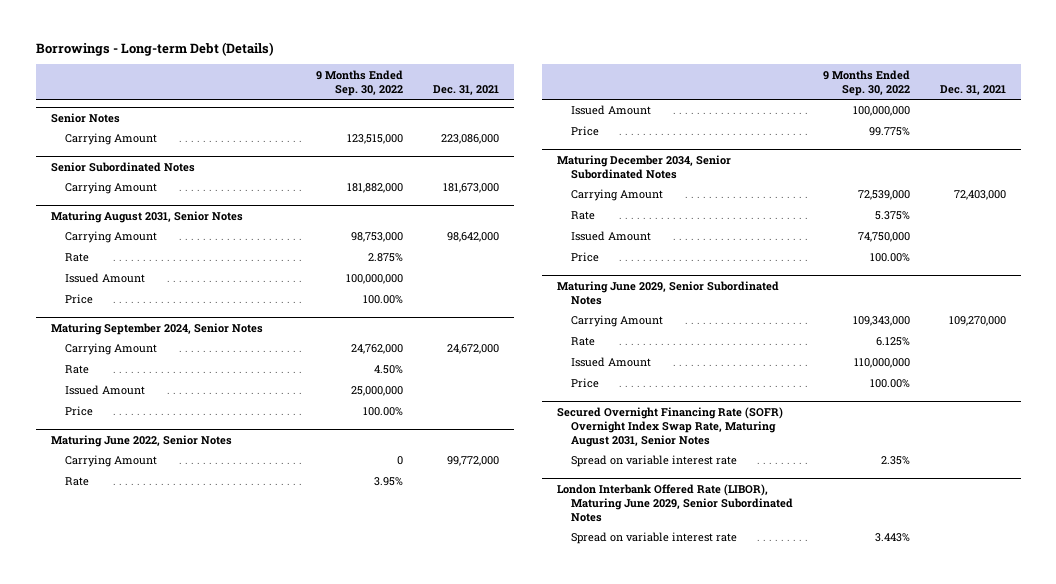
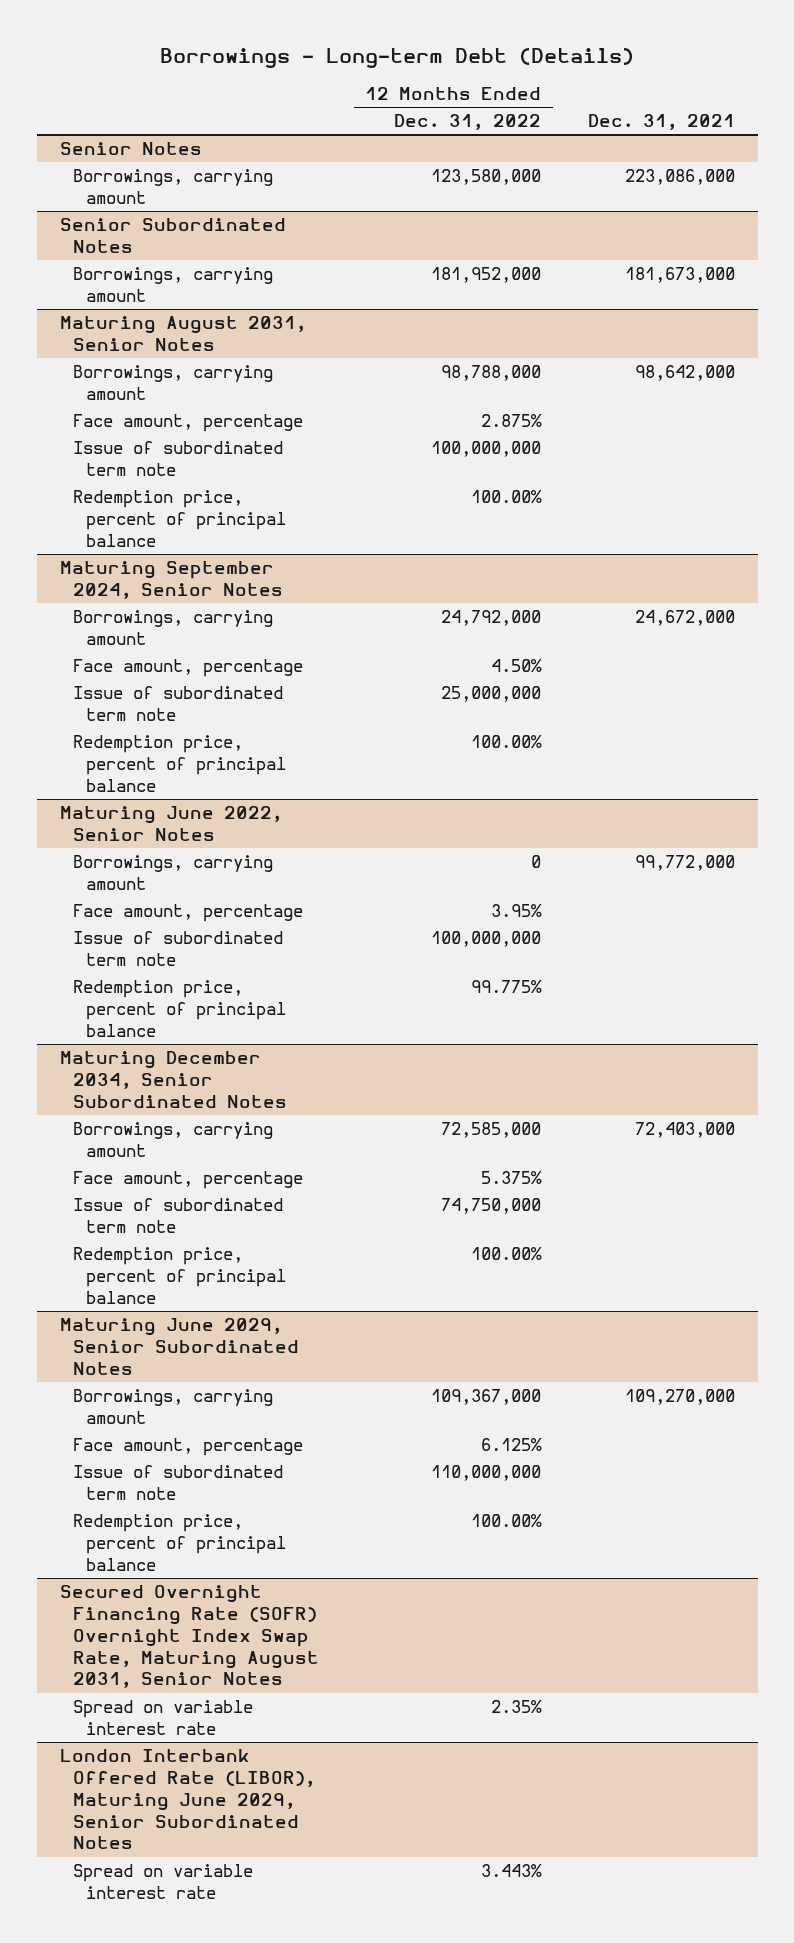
- | 9 Months Ended Sep. 30, 2022 | Dec. 31, 2021
+ | 12 Months Ended Dec. 31, 2022 | Dec. 31, 2021
@ Senior Notes
- Carrying Amount | 123,515,000 | 223,086,000
+ Borrowings, carrying amount | 123,580,000 | 223,086,000
@ Senior Subordinated Notes
- Carrying Amount | 181,882,000 | 181,673,000
+ Borrowings, carrying amount | 181,952,000 | 181,673,000
@ Maturing August 2031, Senior Notes
- Carrying Amount | 98,753,000 | 98,642,000
- Rate | 2.875% |
- Issued Amount | 100,000,000 |
- Price | 100.00% |
+ Borrowings, carrying amount | 98,788,000 | 98,642,000
+ Face amount, percentage | 2.875% |
+ Issue of subordinated term note | 100,000,000 |
+ Redemption price, percent of principal balance | 100.00% |
@ Maturing September 2024, Senior Notes
- Carrying Amount | 24,762,000 | 24,672,000
- Rate | 4.50% |
- Issued Amount | 25,000,000 |
- Price | 100.00% |
+ Borrowings, carrying amount | 24,792,000 | 24,672,000
+ Face amount, percentage | 4.50% |
+ Issue of subordinated term note | 25,000,000 |
+ Redemption price, percent of principal balance | 100.00% |
@ Maturing June 2022, Senior Notes
- Carrying Amount | 0 | 99,772,000
- Rate | 3.95% |
- Issued Amount | 100,000,000 |
- Price | 99.775% |
+ Borrowings, carrying amount | 0 | 99,772,000
+ Face amount, percentage | 3.95% |
+ Issue of subordinated term note | 100,000,000 |
+ Redemption price, percent of principal balance | 99.775% |
@ Maturing December 2034, Senior Subordinated Notes
- Carrying Amount | 72,539,000 | 72,403,000
- Rate | 5.375% |
- Issued Amount | 74,750,000 |
- Price | 100.00% |
+ Borrowings, carrying amount | 72,585,000 | 72,403,000
+ Face amount, percentage | 5.375% |
+ Issue of subordinated term note | 74,750,000 |
+ Redemption price, percent of principal balance | 100.00% |
@ Maturing June 2029, Senior Subordinated Notes
- Carrying Amount | 109,343,000 | 109,270,000
- Rate | 6.125% |
- Issued Amount | 110,000,000 |
- Price | 100.00% |
+ Borrowings, carrying amount | 109,367,000 | 109,270,000
+ Face amount, percentage | 6.125% |
+ Issue of subordinated term note | 110,000,000 |
+ Redemption price, percent of principal balance | 100.00% |

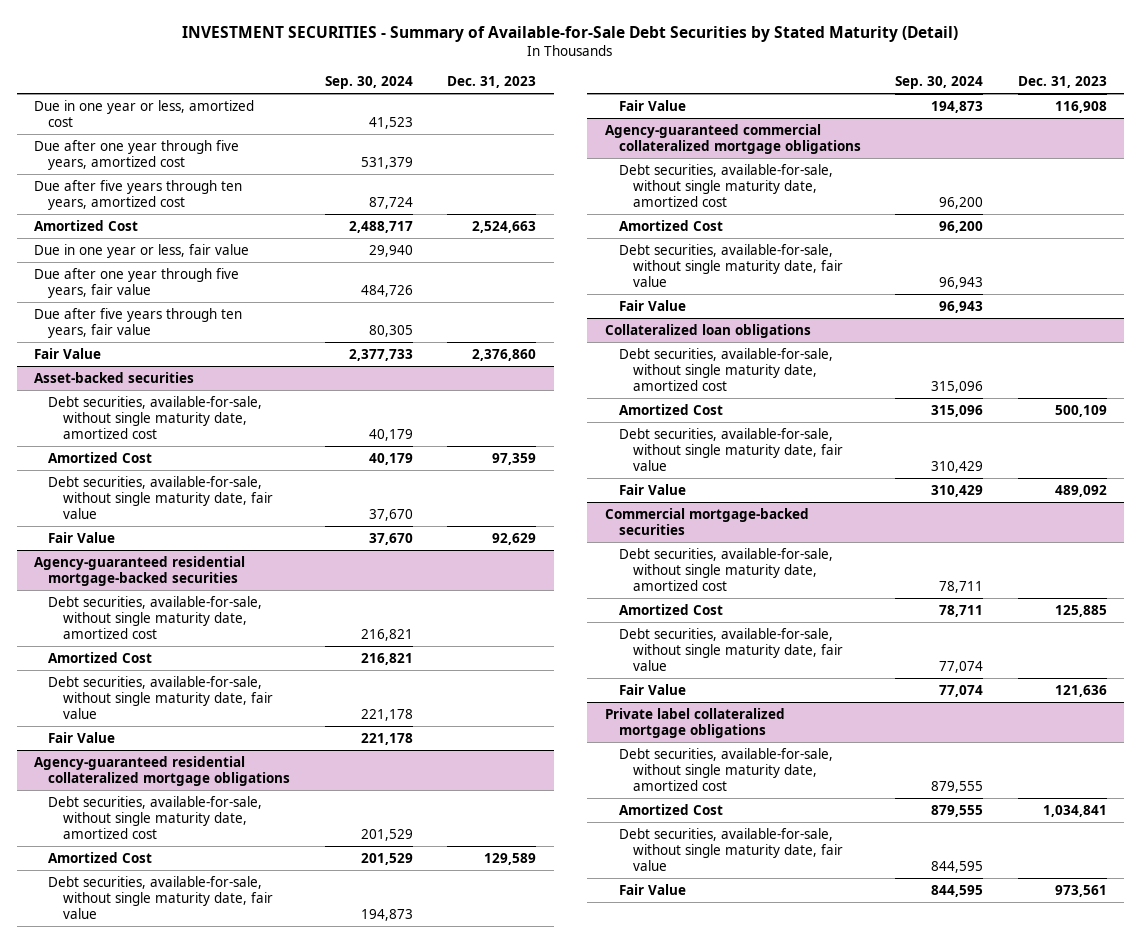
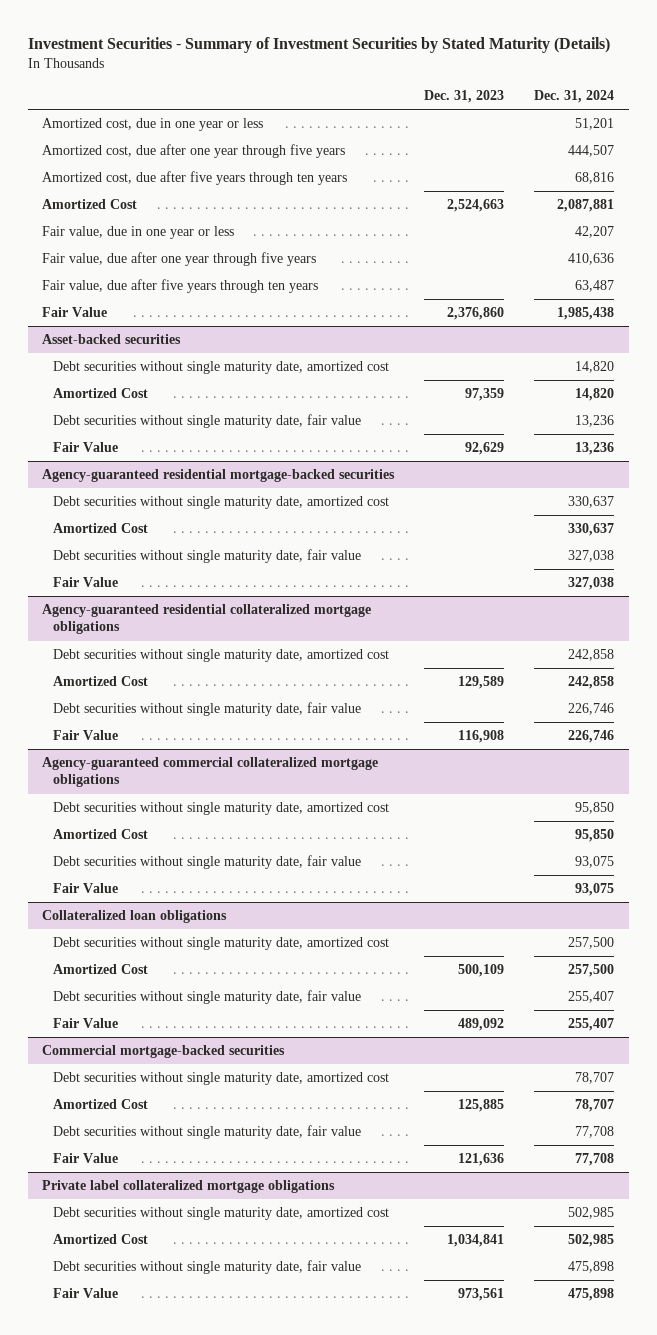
- INVESTMENT SECURITIES - Summary of Available-for-Sale Debt Securities by Stated Maturity (Detail)
+ Investment Securities - Summary of Investment Securities by Stated Maturity (Details)
- | Sep. 30, 2024 | Dec. 31, 2023
+ | Dec. 31, 2023 | Dec. 31, 2024
- Due in one year or less, amortized cost | 41,523 |
- Due after one year through five years, amortized cost | 531,379 |
- Due after five years through ten years, amortized cost | 87,724 |
+ Amortized cost, due in one year or less | | 51,201
+ Amortized cost, due after one year through five years | | 444,507
+ Amortized cost, due after five years through ten years | | 68,816
- Due in one year or less, fair value | 29,940 |
- Due after one year through five years, fair value | 484,726 |
- Due after five years through ten years, fair value | 80,305 |
+ Fair value, due in one year or less | | 42,207
+ Fair value, due after one year through five years | | 410,636
+ Fair value, due after five years through ten years | | 63,487
@ Asset-backed securities
- Debt securities, available-for-sale, without single maturity date, amortized cost | 40,179 |
+ Debt securities without single maturity date, amortized cost | | 14,820
- Debt securities, available-for-sale, without single maturity date, fair value | 37,670 |
+ Debt securities without single maturity date, fair value | | 13,236
@ Agency-guaranteed residential mortgage-backed securities
- Debt securities, available-for-sale, without single maturity date, amortized cost | 216,821 |
+ Debt securities without single maturity date, amortized cost | | 330,637
- Debt securities, available-for-sale, without single maturity date, fair value | 221,178 |
+ Debt securities without single maturity date, fair value | | 327,038
@ Agency-guaranteed residential collateralized mortgage obligations
- Debt securities, available-for-sale, without single maturity date, amortized cost | 201,529 |
+ Debt securities without single maturity date, amortized cost | | 242,858
- Debt securities, available-for-sale, without single maturity date, fair value | 194,873 |
+ Debt securities without single maturity date, fair value | | 226,746
@ Agency-guaranteed commercial collateralized mortgage obligations
- Debt securities, available-for-sale, without single maturity date, amortized cost | 96,200 |
+ Debt securities without single maturity date, amortized cost | | 95,850
- Debt securities, available-for-sale, without single maturity date, fair value | 96,943 |
+ Debt securities without single maturity date, fair value | | 93,075
@ Collateralized loan obligations
- Debt securities, available-for-sale, without single maturity date, amortized cost | 315,096 |
+ Debt securities without single maturity date, amortized cost | | 257,500
- Debt securities, available-for-sale, without single maturity date, fair value | 310,429 |
+ Debt securities without single maturity date, fair value | | 255,407
@ Commercial mortgage-backed securities
- Debt securities, available-for-sale, without single maturity date, amortized cost | 78,711 |
+ Debt securities without single maturity date, amortized cost | | 78,707
- Debt securities, available-for-sale, without single maturity date, fair value | 77,074 |
+ Debt securities without single maturity date, fair value | | 77,708
@ Private label collateralized mortgage obligations
- Debt securities, available-for-sale, without single maturity date, amortized cost | 879,555 |
+ Debt securities without single maturity date, amortized cost | | 502,985
- Debt securities, available-for-sale, without single maturity date, fair value | 844,595 |
+ Debt securities without single maturity date, fair value | | 475,898

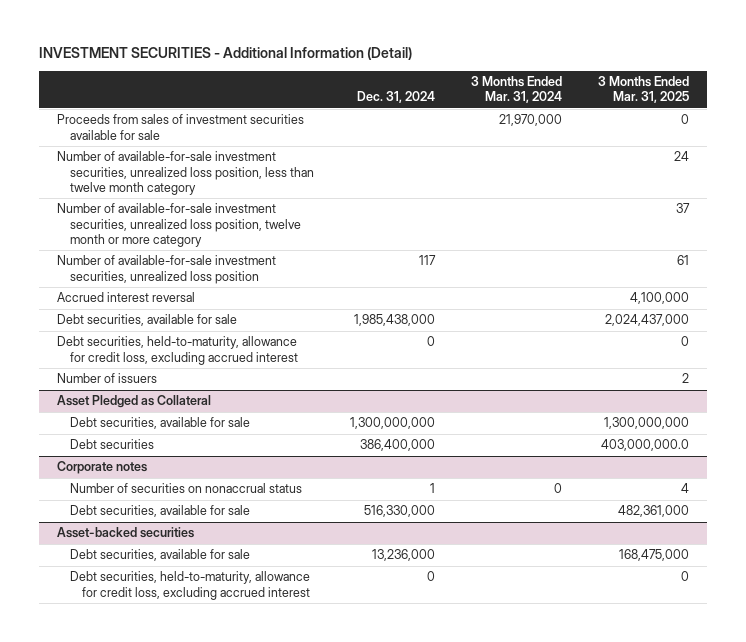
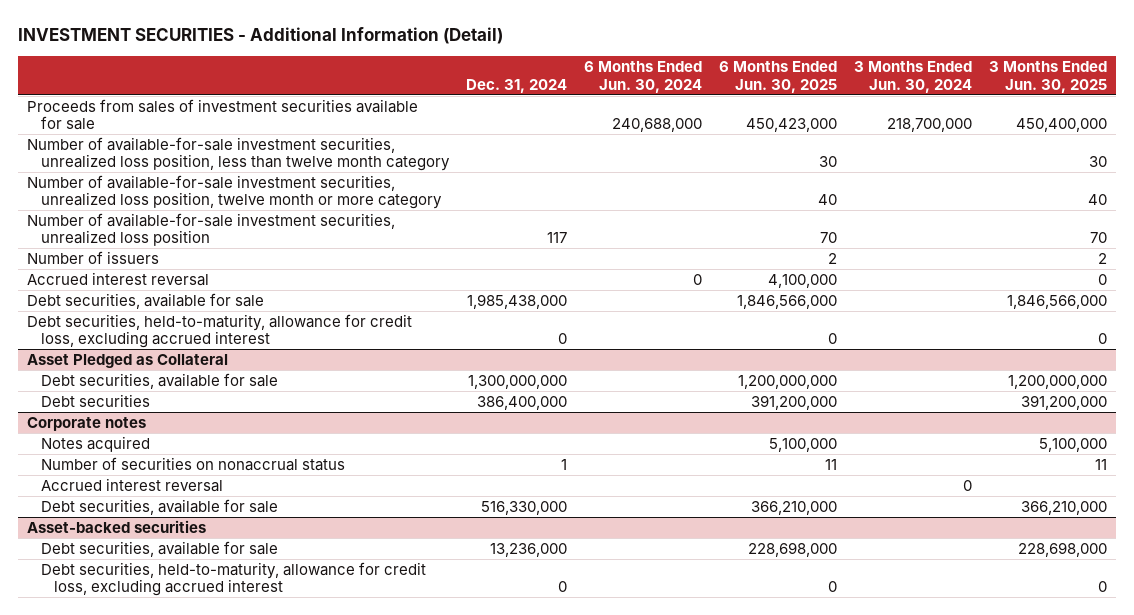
- | Dec. 31, 2024 | 3 Months Ended Mar. 31, 2024 | 3 Months Ended Mar. 31, 2025
+ | Dec. 31, 2024 | 6 Months Ended Jun. 30, 2024 | 6 Months Ended Jun. 30, 2025 | 3 Months Ended Jun. 30, 2024 | 3 Months Ended Jun. 30, 2025
moved up: Number of issuers | | | 2 | | 2
@ Corporate notes
+ Notes acquired | | | 5,100,000 | | 5,100,000
+ Accrued interest reversal | | | | 0 |

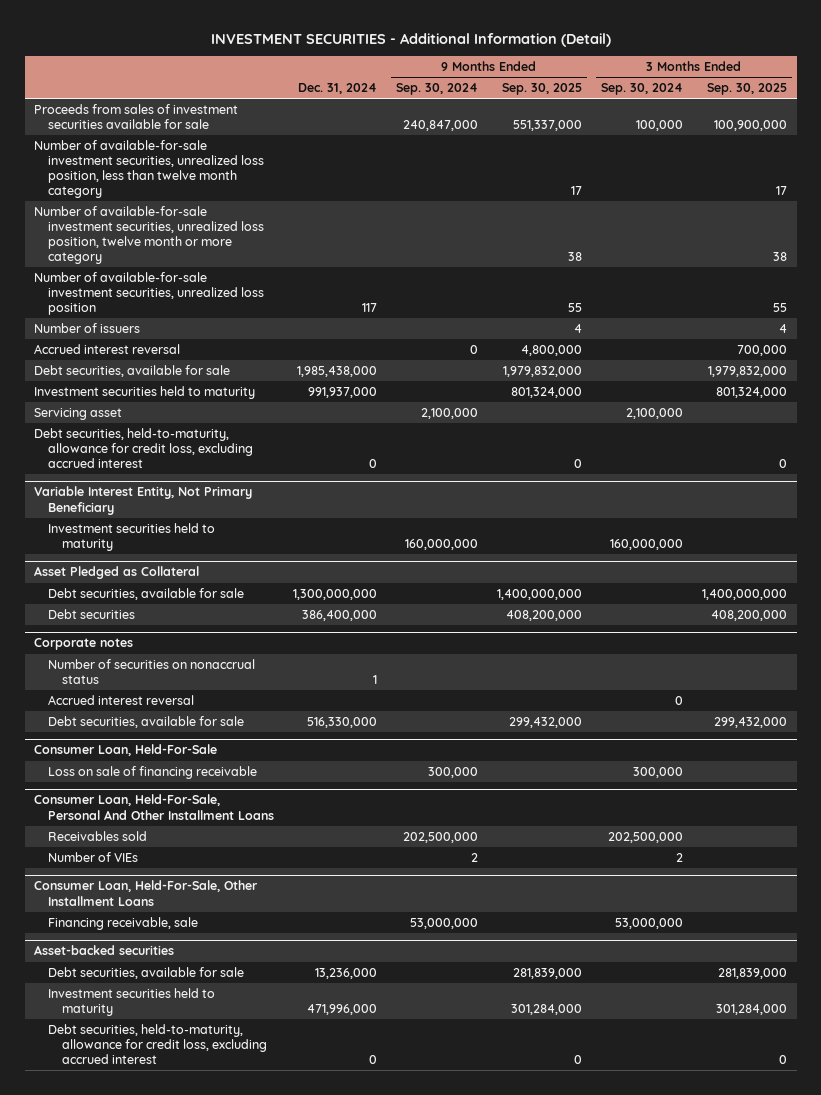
- | Dec. 31, 2024 | 6 Months Ended Jun. 30, 2024 | 6 Months Ended Jun. 30, 2025 | 3 Months Ended Jun. 30, 2024 | 3 Months Ended Jun. 30, 2025
+ | Dec. 31, 2024 | 9 Months Ended Sep. 30, 2024 | 9 Months Ended Sep. 30, 2025 | 3 Months Ended Sep. 30, 2024 | 3 Months Ended Sep. 30, 2025
+ Investment securities held to maturity | 991,937,000 | | 801,324,000 | | 801,324,000
+ Servicing asset | | 2,100,000 | | 2,100,000 |
+ Variable Interest Entity, Not Primary Beneficiary
+ Investment securities held to maturity | | 160,000,000 | | 160,000,000 |
@ Corporate notes
- Notes acquired | | | 5,100,000 | | 5,100,000
+ Consumer Loan, Held-For-Sale
+ Loss on sale of financing receivable | | 300,000 | | 300,000 |
+ Consumer Loan, Held-For-Sale, Personal And Other Installment Loans
+ Receivables sold | | 202,500,000 | | 202,500,000 |
+ Number of VIEs | | 2 | | 2 |
+ Consumer Loan, Held-For-Sale, Other Installment Loans
+ Financing receivable, sale | | 53,000,000 | | 53,000,000 |
@ Asset-backed securities
+ Investment securities held to maturity | 471,996,000 | | 301,284,000 | | 301,284,000

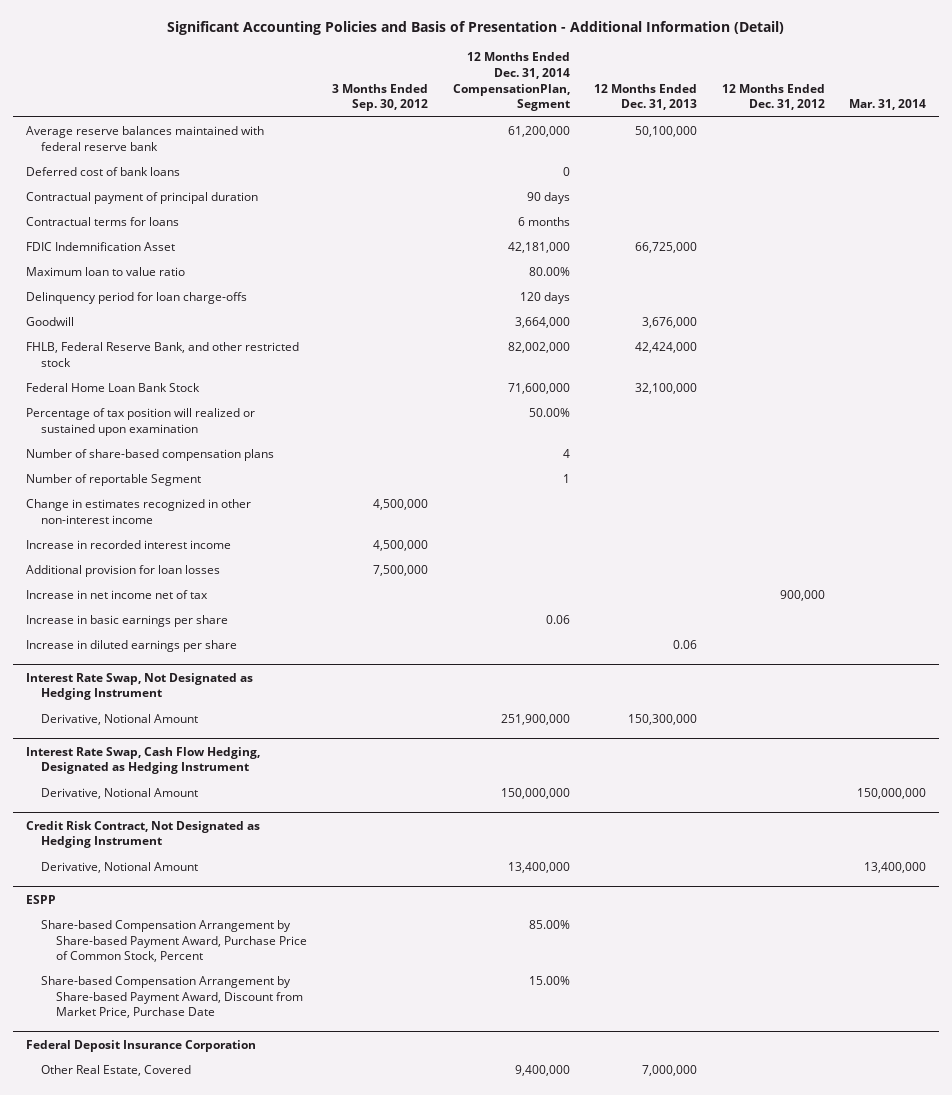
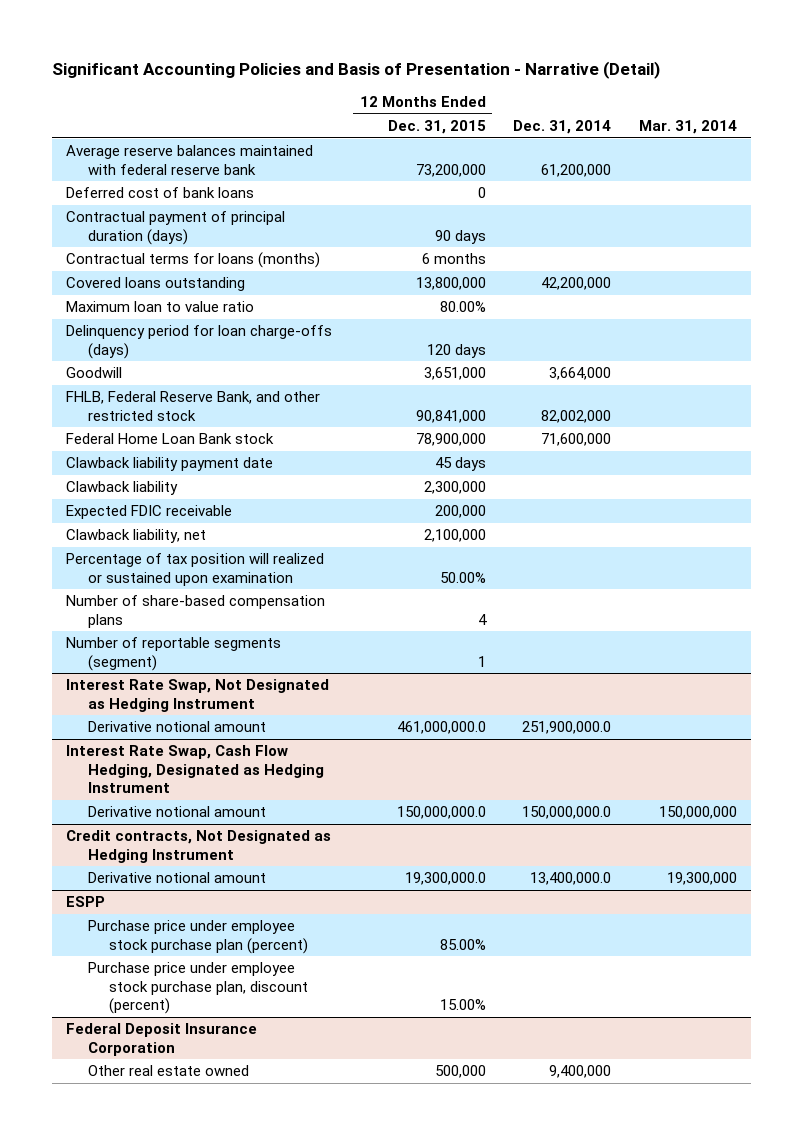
- Significant Accounting Policies and Basis of Presentation - Additional Information (Detail)
+ Significant Accounting Policies and Basis of Presentation - Narrative (Detail)
- | 3 Months Ended Sep. 30, 2012 | 12 Months Ended Dec. 31, 2014 CompensationPlan, Segment | 12 Months Ended Dec. 31, 2013 | 12 Months Ended Dec. 31, 2012 | Mar. 31, 2014
+ | 12 Months Ended Dec. 31, 2015 | Dec. 31, 2014 | Mar. 31, 2014
- Contractual payment of principal duration | | 90 days | | |
- Contractual terms for loans | | 6 months | | |
- FDIC Indemnification Asset | | 42,181,000 | 66,725,000 | |
+ Contractual payment of principal duration (days) | 90 days | |
+ Contractual terms for loans (months) | 6 months | |
+ Covered loans outstanding | 13,800,000 | 42,200,000 |
- Delinquency period for loan charge-offs | | 120 days | | |
+ Delinquency period for loan charge-offs (days) | 120 days | |
- Federal Home Loan Bank Stock | | 71,600,000 | 32,100,000 | |
+ Federal Home Loan Bank stock | 78,900,000 | 71,600,000 |
+ Clawback liability payment date | 45 days | |
+ Clawback liability | 2,300,000 | |
+ Expected FDIC receivable | 200,000 | |
+ Clawback liability, net | 2,100,000 | |
- Number of reportable Segment | | 1 | | |
- Change in estimates recognized in other non-interest income | 4,500,000 | | | |
- Increase in recorded interest income | 4,500,000 | | | |
- Additional provision for loan losses | 7,500,000 | | | |
- Increase in net income net of tax | | | | 900,000 |
- Increase in basic earnings per share | | 0.06 | | |
- Increase in diluted earnings per share | | | 0.06 | |
+ Number of reportable segments (segment) | 1 | |
@ Interest Rate Swap, Not Designated as Hedging Instrument
- Derivative, Notional Amount | | 251,900,000 | 150,300,000 | |
+ Derivative notional amount | 461,000,000.0 | 251,900,000.0 |
@ Interest Rate Swap, Cash Flow Hedging, Designated as Hedging Instrument
- Derivative, Notional Amount | | 150,000,000 | | | 150,000,000
- Credit Risk Contract, Not Designated as Hedging Instrument
- Derivative, Notional Amount | | 13,400,000 | | | 13,400,000
@ Interest Rate Swap, Cash Flow Hedging, Designated as Hedging Instrument
+ Derivative notional amount | 150,000,000.0 | 150,000,000.0 | 150,000,000
+ Credit contracts, Not Designated as Hedging Instrument
+ Derivative notional amount | 19,300,000.0 | 13,400,000.0 | 19,300,000
@ ESPP
- Share-based Compensation Arrangement by Share-based Payment Award, Purchase Price of Common Stock, Percent | | 85.00% | | |
- Share-based Compensation Arrangement by Share-based Payment Award, Discount from Market Price, Purchase Date | | 15.00% | | |
+ Purchase price under employee stock purchase plan (percent) | 85.00% | |
+ Purchase price under employee stock purchase plan, discount (percent) | 15.00% | |
@ Federal Deposit Insurance Corporation
- Other Real Estate, Covered | | 9,400,000 | 7,000,000 | |
+ Other real estate owned | 500,000 | 9,400,000 |

